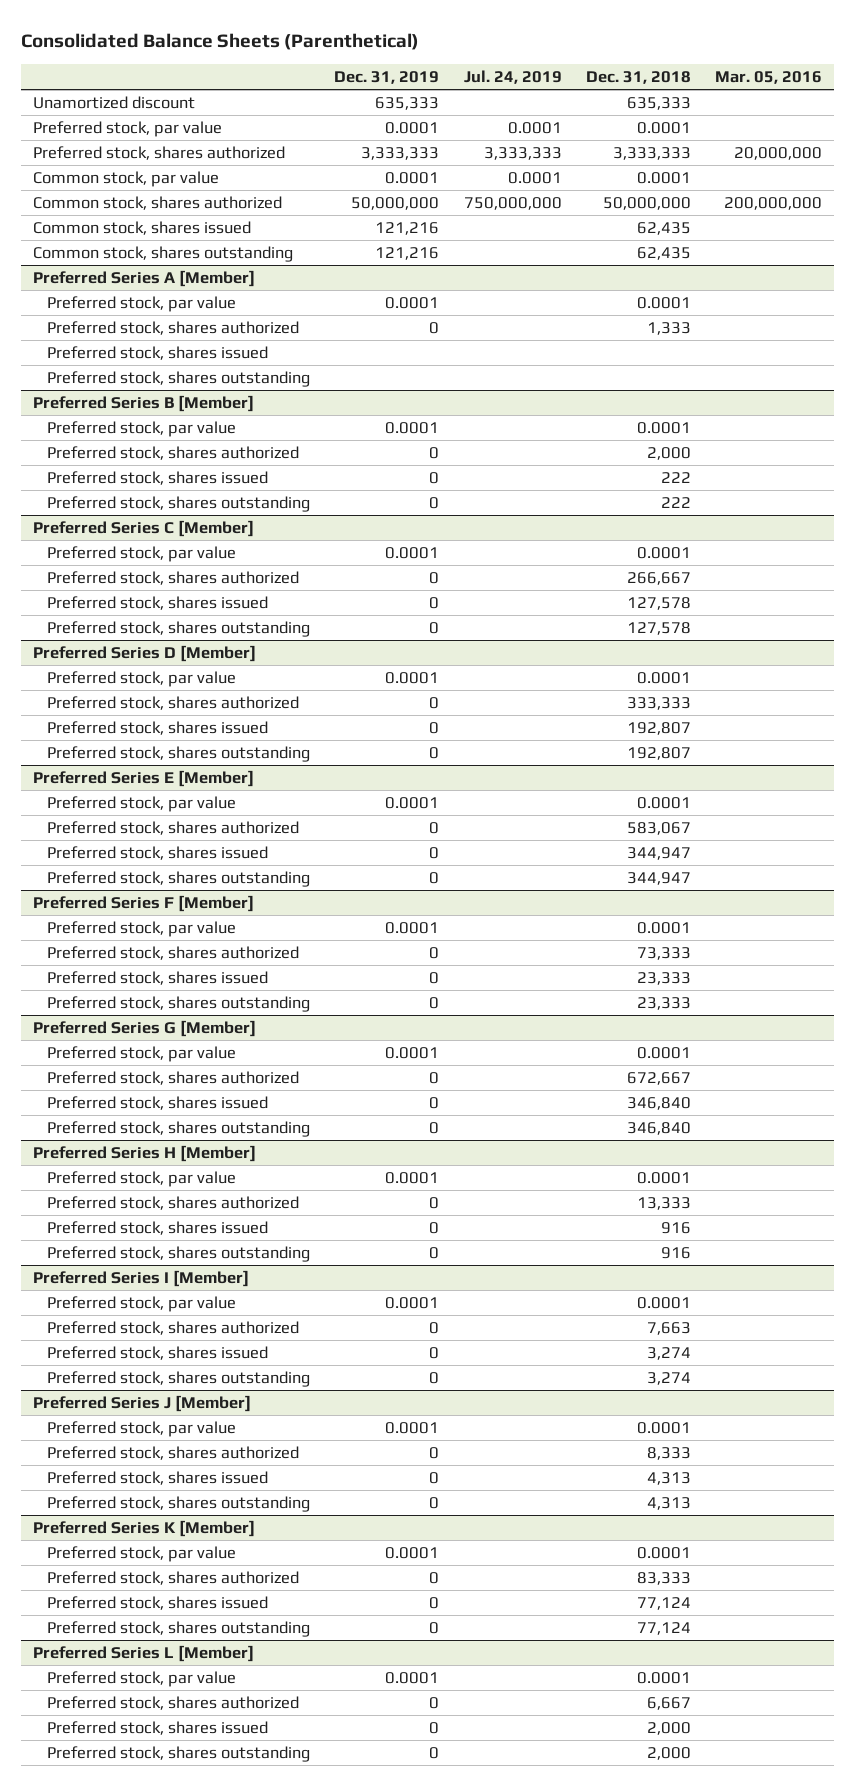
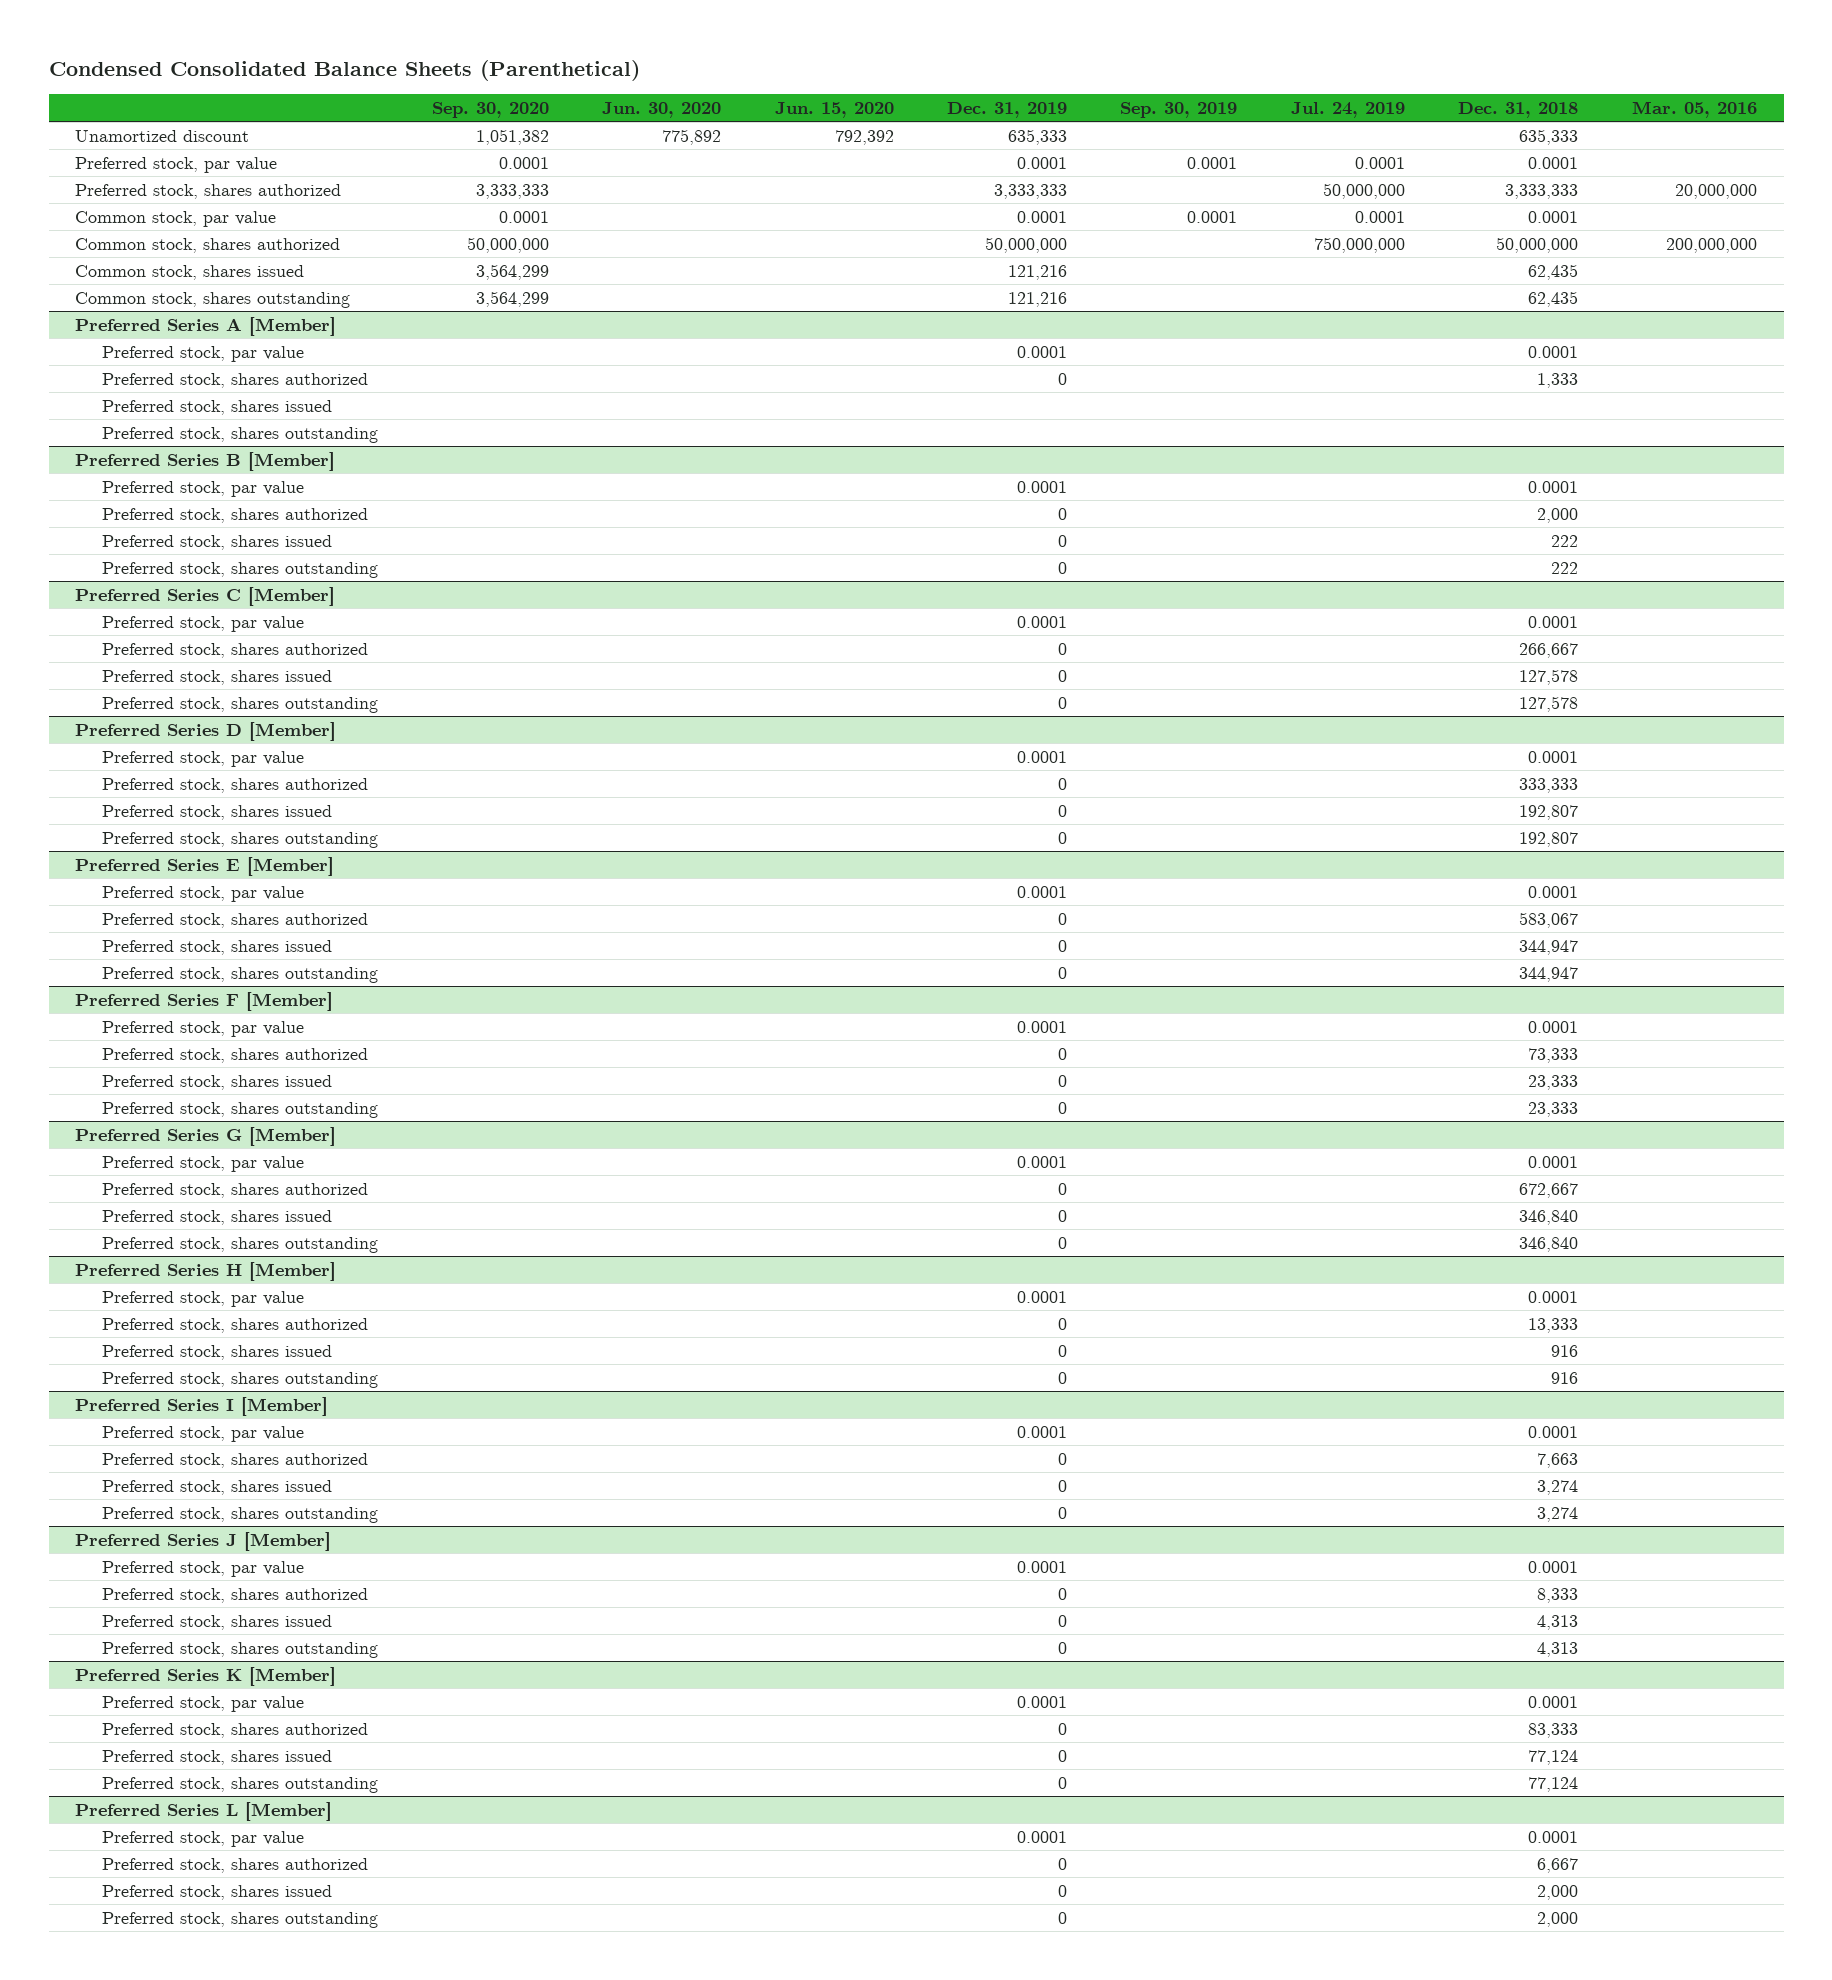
- Consolidated Balance Sheets (Parenthetical)
+ Condensed Consolidated Balance Sheets (Parenthetical)
- | Dec. 31, 2019 | Jul. 24, 2019 | Dec. 31, 2018 | Mar. 05, 2016
+ | Sep. 30, 2020 | Jun. 30, 2020 | Jun. 15, 2020 | Dec. 31, 2019 | Sep. 30, 2019 | Jul. 24, 2019 | Dec. 31, 2018 | Mar. 05, 2016
- Preferred stock, shares authorized | 3,333,333 | 3,333,333 | 3,333,333 | 20,000,000
+ Preferred stock, shares authorized | 3,333,333 | | | 3,333,333 | | 50,000,000 | 3,333,333 | 20,000,000

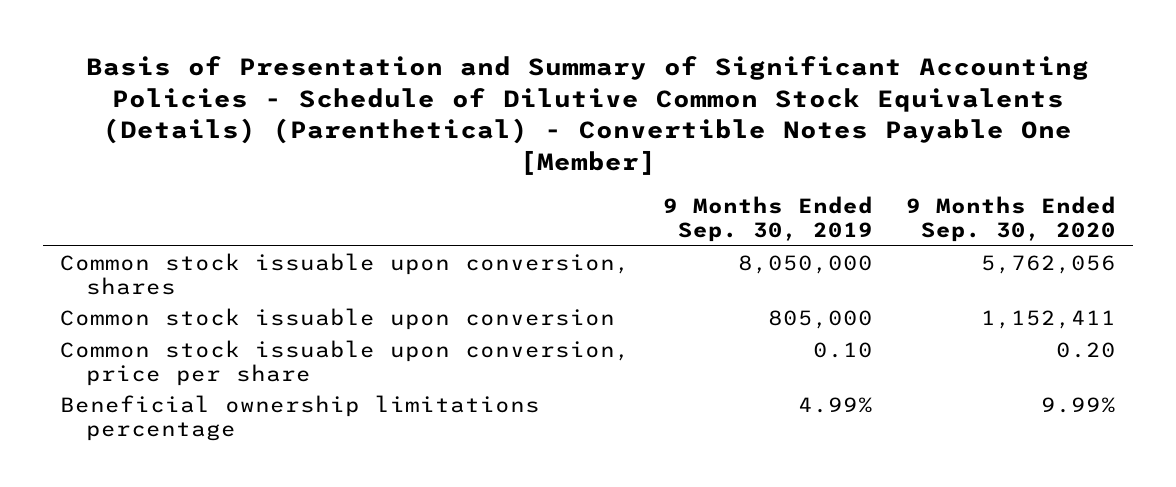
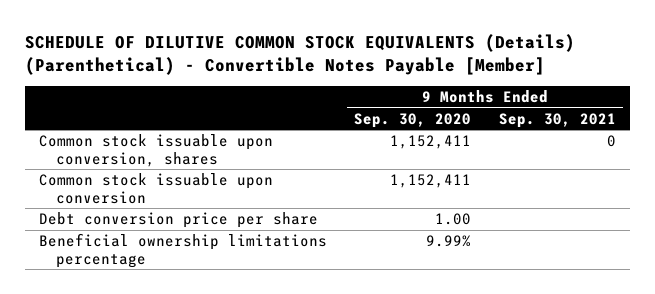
- Basis of Presentation and Summary of Significant Accounting Policies - Schedule of Dilutive Common Stock Equivalents (Details) (Parenthetical) - Convertible Notes Payable One [Member]
+ SCHEDULE OF DILUTIVE COMMON STOCK EQUIVALENTS (Details) (Parenthetical) - Convertible Notes Payable [Member]
- | 9 Months Ended Sep. 30, 2019 | 9 Months Ended Sep. 30, 2020
+ | 9 Months Ended Sep. 30, 2020 | 9 Months Ended Sep. 30, 2021
- Common stock issuable upon conversion, shares | 8,050,000 | 5,762,056
+ Common stock issuable upon conversion, shares | 1,152,411 | 0
- Common stock issuable upon conversion, price per share | 0.10 | 0.20
+ Debt conversion price per share | 1.00 |

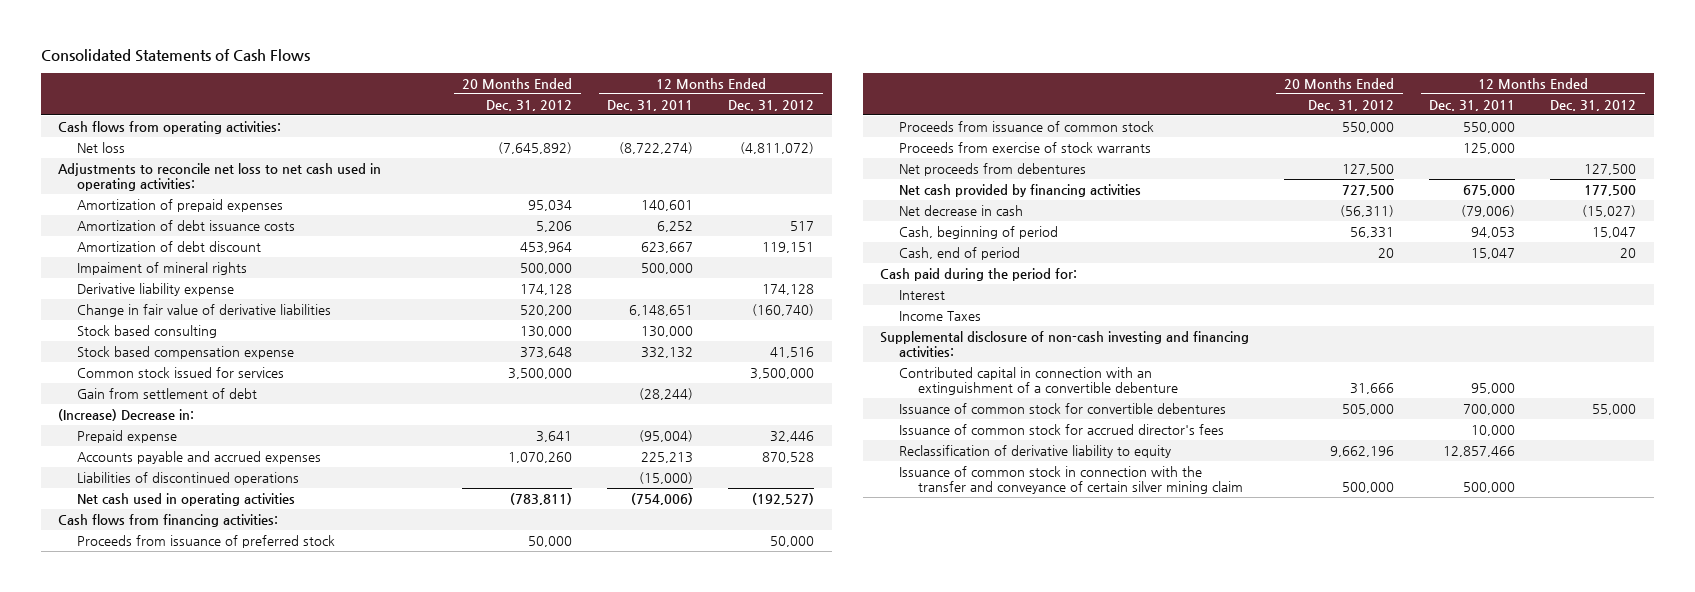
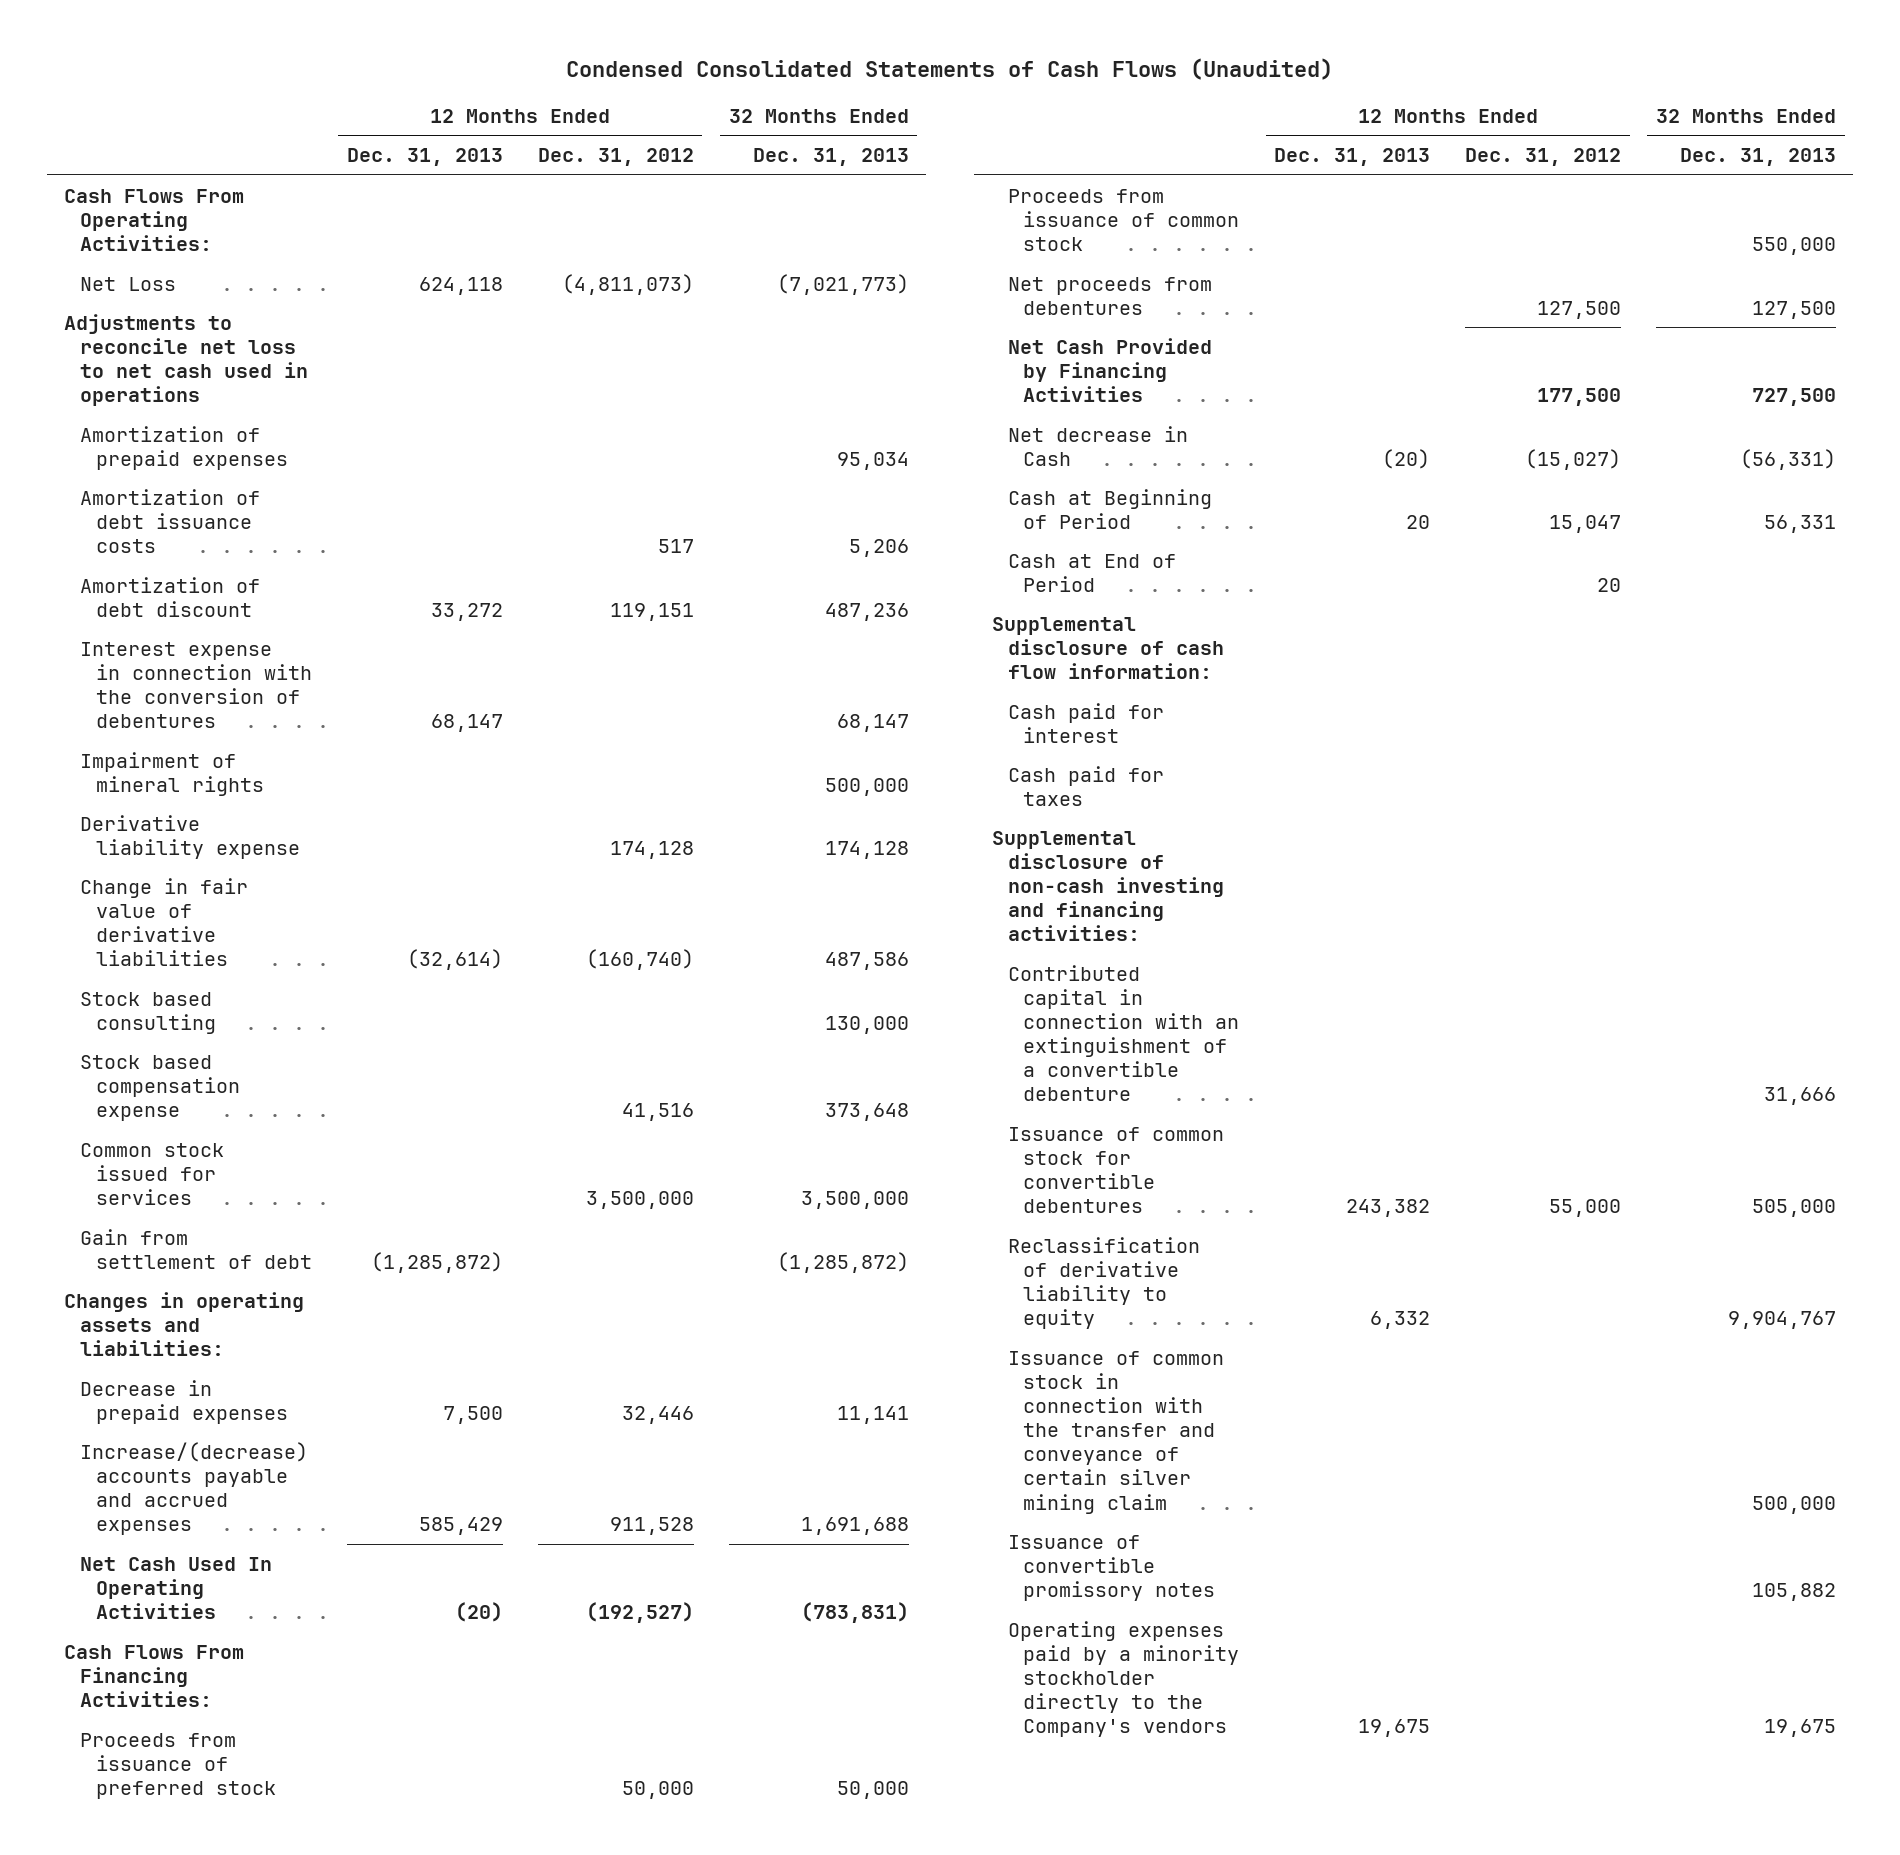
- Consolidated Statements of Cash Flows
+ Condensed Consolidated Statements of Cash Flows (Unaudited)
- | 20 Months Ended Dec. 31, 2012 | 12 Months Ended Dec. 31, 2011 | 12 Months Ended Dec. 31, 2012
+ | 12 Months Ended Dec. 31, 2013 | 12 Months Ended Dec. 31, 2012 | 32 Months Ended Dec. 31, 2013
- Cash flows from operating activities:
- Net loss | (7,645,892) | (8,722,274) | (4,811,072)
- Adjustments to reconcile net loss to net cash used in operating activities:
+ Cash Flows From Operating Activities:
+ Net Loss | 624,118 | (4,811,073) | (7,021,773)
+ Adjustments to reconcile net loss to net cash used in operations
- Impaiment of mineral rights | 500,000 | 500,000 |
+ Interest expense in connection with the conversion of debentures | 68,147 | | 68,147
+ Impairment of mineral rights | | | 500,000
- (Increase) Decrease in:
- Prepaid expense | 3,641 | (95,004) | 32,446
- Accounts payable and accrued expenses | 1,070,260 | 225,213 | 870,528
- Liabilities of discontinued operations | | (15,000) |
- Net cash used in operating activities | (783,811) | (754,006) | (192,527)
- Cash flows from financing activities:
+ Changes in operating assets and liabilities:
+ Decrease in prepaid expenses | 7,500 | 32,446 | 11,141
+ Increase/(decrease) accounts payable and accrued expenses | 585,429 | 911,528 | 1,691,688
+ Net Cash Used In Operating Activities | (20) | (192,527) | (783,831)
+ Cash Flows From Financing Activities:
- Proceeds from exercise of stock warrants | | 125,000 |
- Net cash provided by financing activities | 727,500 | 675,000 | 177,500
- Net decrease in cash | (56,311) | (79,006) | (15,027)
- Cash, beginning of period | 56,331 | 94,053 | 15,047
- Cash, end of period | 20 | 15,047 | 20
- Cash paid during the period for:
- Interest
- Income Taxes
+ Net Cash Provided by Financing Activities | | 177,500 | 727,500
+ Net decrease in Cash | (20) | (15,027) | (56,331)
+ Cash at Beginning of Period | 20 | 15,047 | 56,331
+ Cash at End of Period | | 20 |
+ Supplemental disclosure of cash flow information:
+ Cash paid for interest
+ Cash paid for taxes
- Issuance of common stock for accrued director's fees | | 10,000 |
+ Issuance of convertible promissory notes | | | 105,882
+ Operating expenses paid by a minority stockholder directly to the Company's vendors | 19,675 | | 19,675

